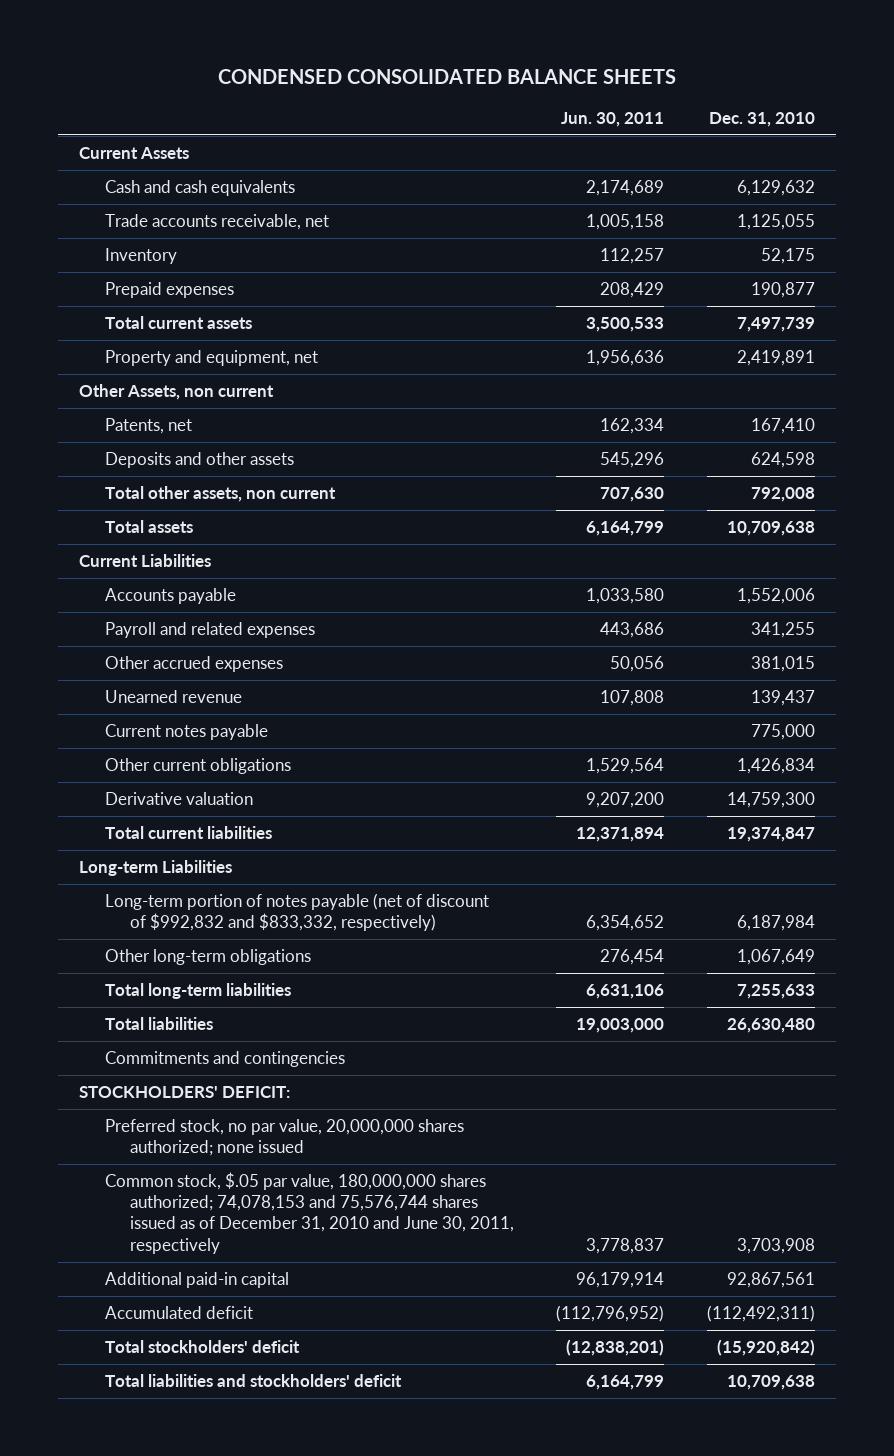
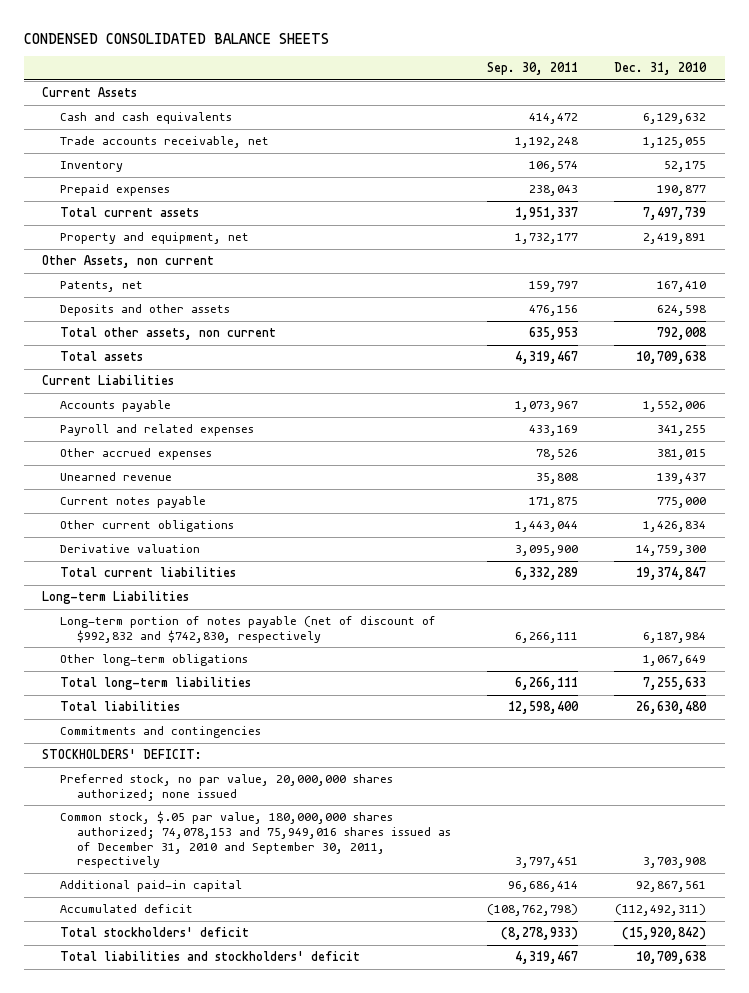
- | Jun. 30, 2011 | Dec. 31, 2010
+ | Sep. 30, 2011 | Dec. 31, 2010
- Long-term portion of notes payable (net of discount of $992,832 and $833,332, respectively) | 6,354,652 | 6,187,984
+ Long-term portion of notes payable (net of discount of $992,832 and $742,830, respectively | 6,266,111 | 6,187,984
- Common stock, $.05 par value, 180,000,000 shares authorized; 74,078,153 and 75,576,744 shares issued as of December 31, 2010 and June 30, 2011, respectively | 3,778,837 | 3,703,908
+ Common stock, $.05 par value, 180,000,000 shares authorized; 74,078,153 and 75,949,016 shares issued as of December 31, 2010 and September 30, 2011, respectively | 3,797,451 | 3,703,908

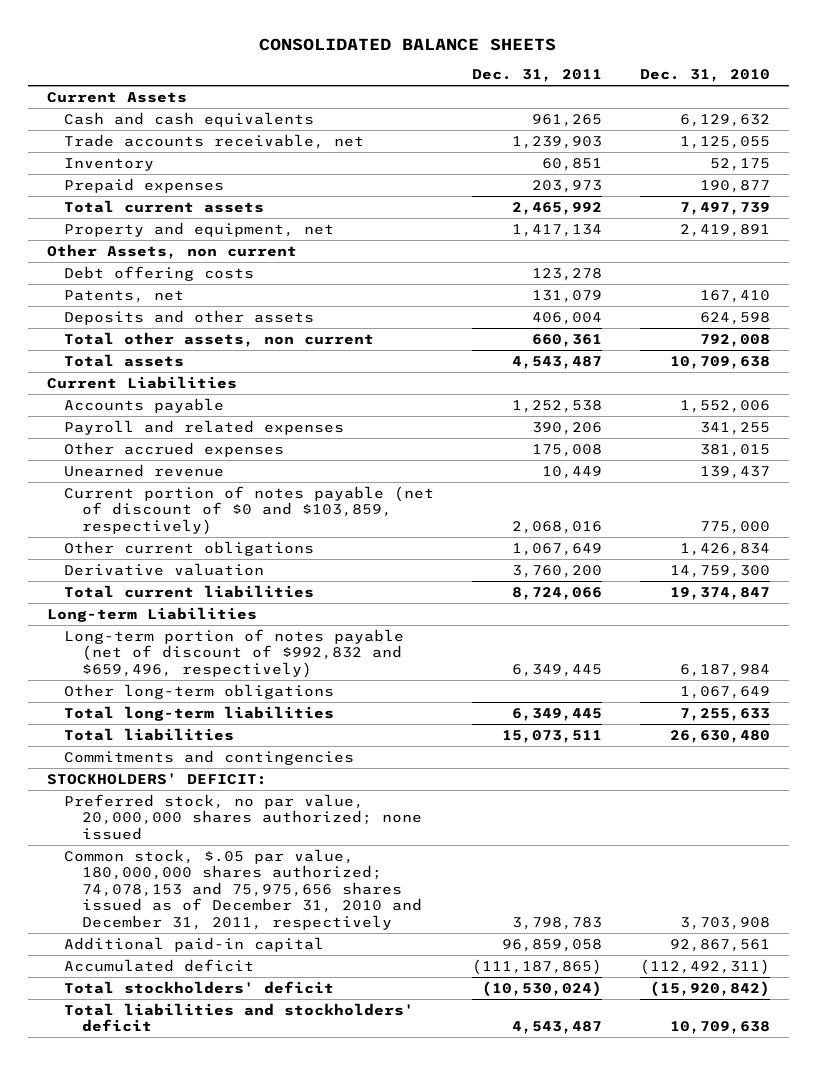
- CONDENSED CONSOLIDATED BALANCE SHEETS
+ CONSOLIDATED BALANCE SHEETS
- | Sep. 30, 2011 | Dec. 31, 2010
+ | Dec. 31, 2011 | Dec. 31, 2010
+ Debt offering costs | 123,278 |
- Current notes payable | 171,875 | 775,000
+ Current portion of notes payable (net of discount of $0 and $103,859, respectively) | 2,068,016 | 775,000
- Long-term portion of notes payable (net of discount of $992,832 and $742,830, respectively | 6,266,111 | 6,187,984
+ Long-term portion of notes payable (net of discount of $992,832 and $659,496, respectively) | 6,349,445 | 6,187,984
- Common stock, $.05 par value, 180,000,000 shares authorized; 74,078,153 and 75,949,016 shares issued as of December 31, 2010 and September 30, 2011, respectively | 3,797,451 | 3,703,908
+ Common stock, $.05 par value, 180,000,000 shares authorized; 74,078,153 and 75,975,656 shares issued as of December 31, 2010 and December 31, 2011, respectively | 3,798,783 | 3,703,908

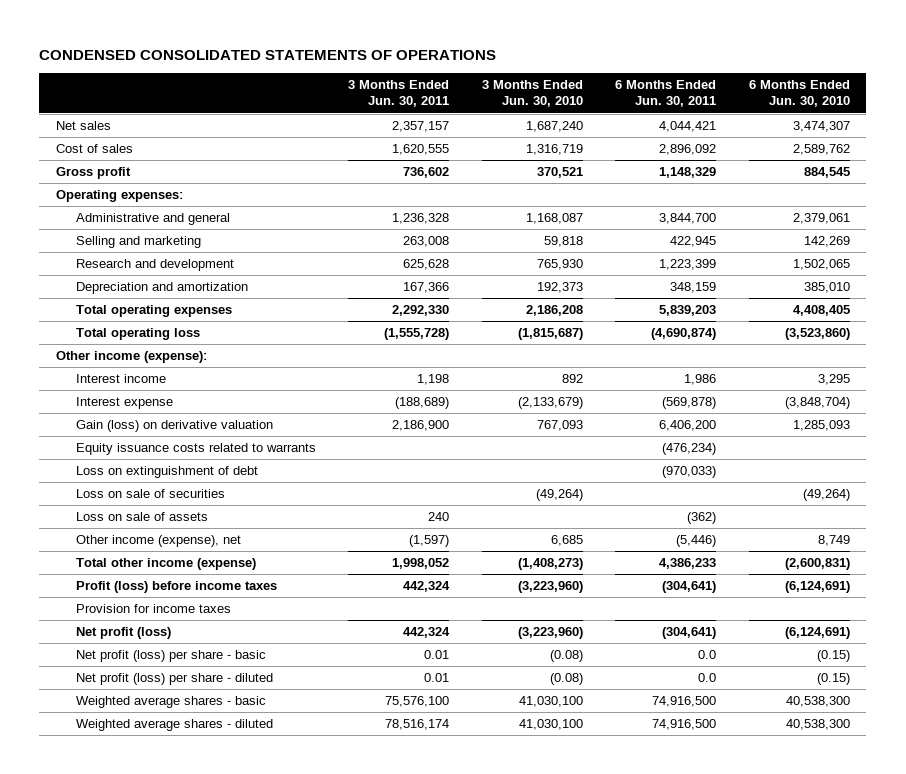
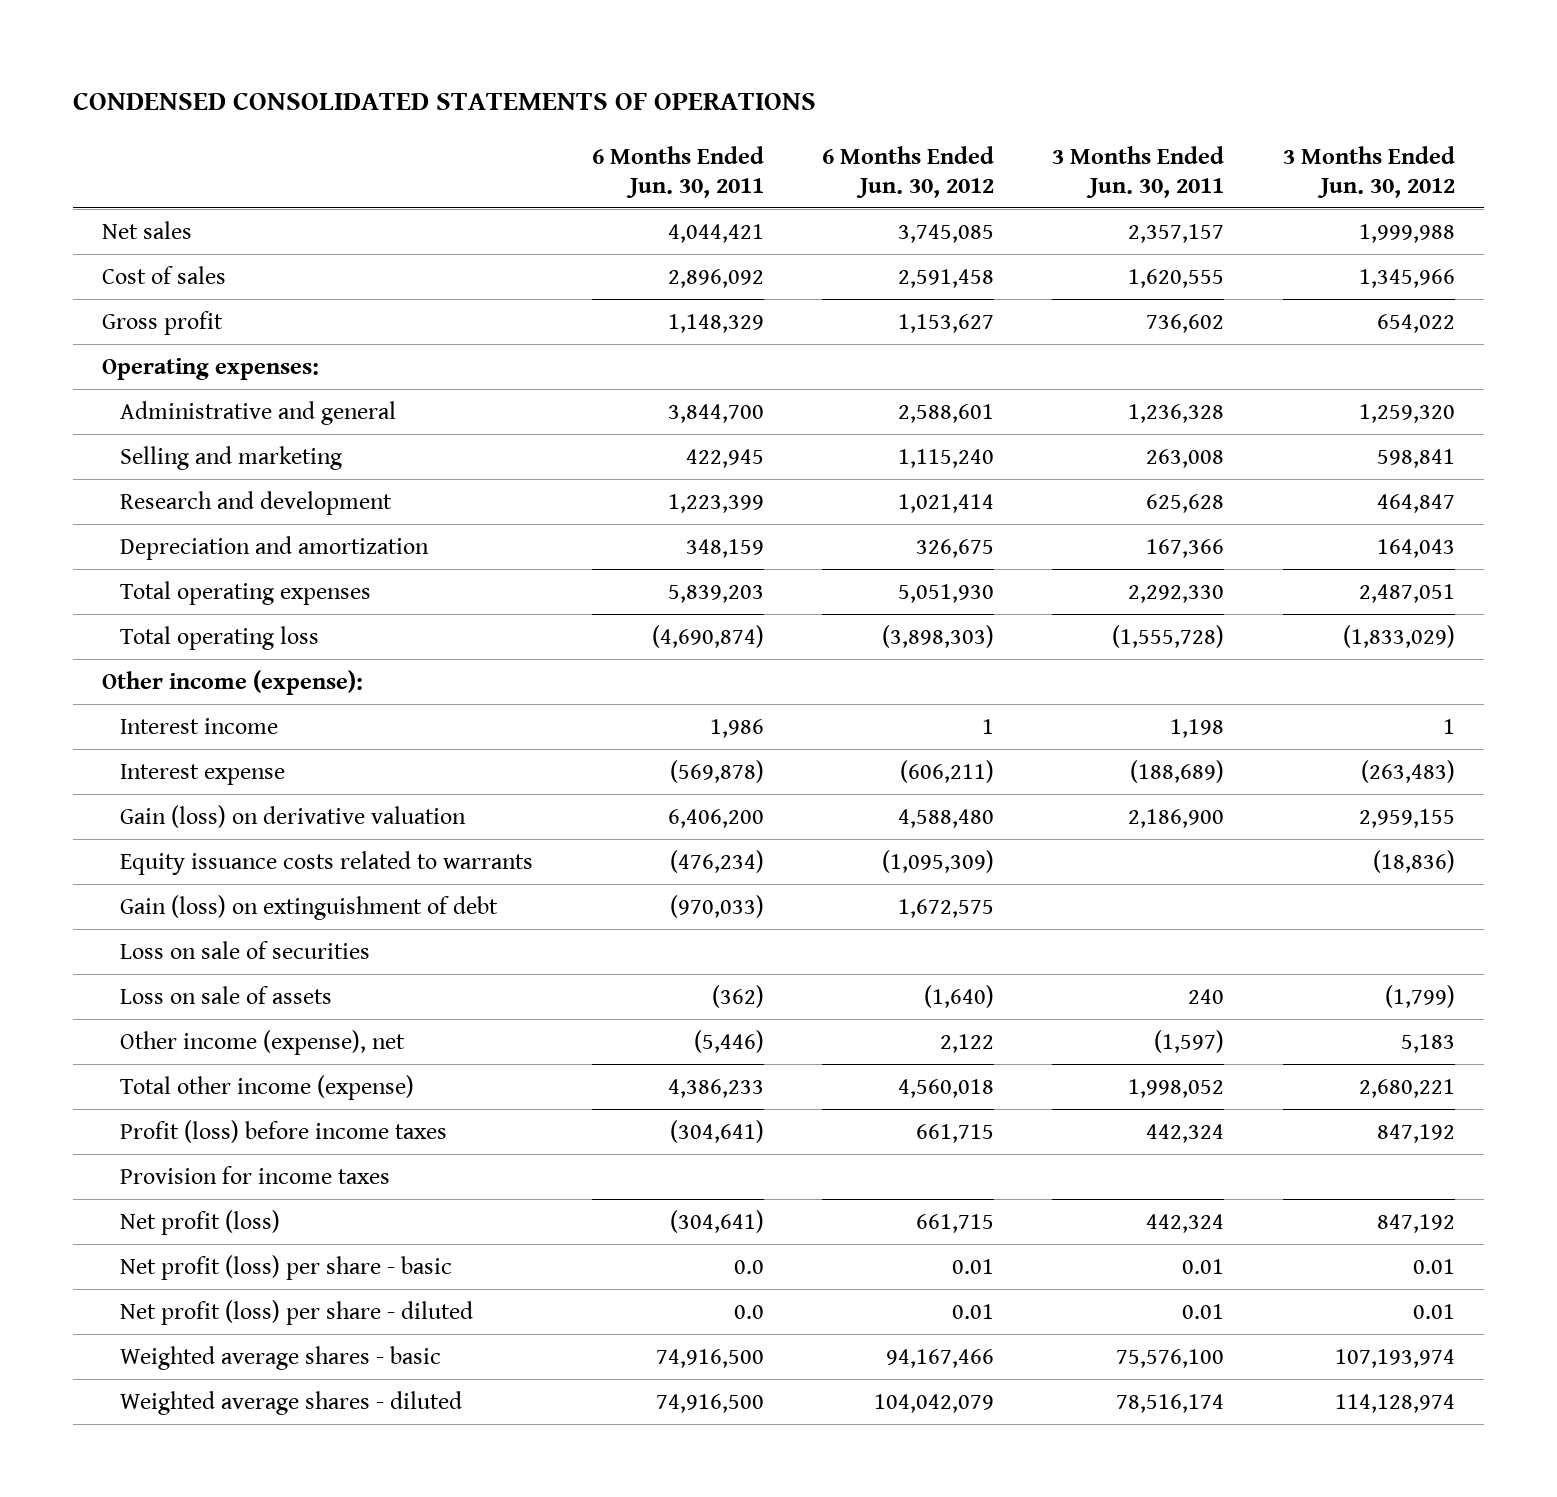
- | 3 Months Ended Jun. 30, 2011 | 3 Months Ended Jun. 30, 2010 | 6 Months Ended Jun. 30, 2011 | 6 Months Ended Jun. 30, 2010
+ | 6 Months Ended Jun. 30, 2011 | 6 Months Ended Jun. 30, 2012 | 3 Months Ended Jun. 30, 2011 | 3 Months Ended Jun. 30, 2012
- Loss on extinguishment of debt | | | (970,033) |
+ Gain (loss) on extinguishment of debt | (970,033) | 1,672,575 | |

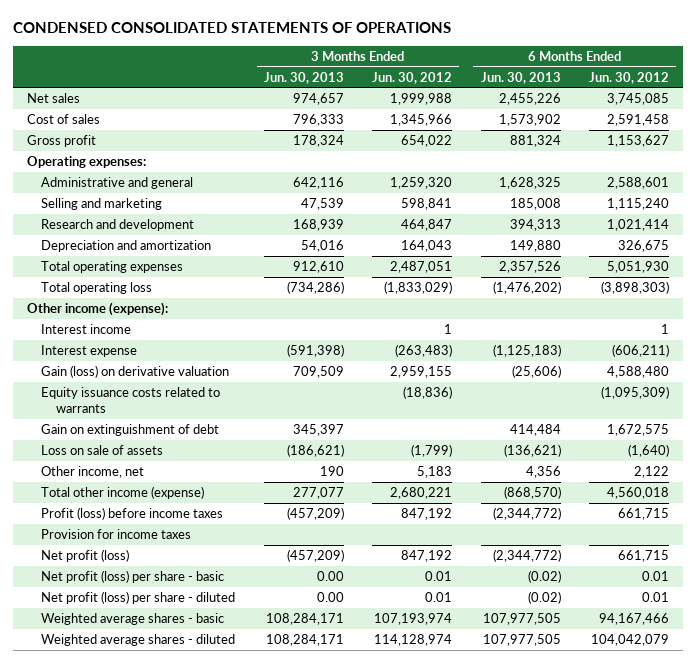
- | 6 Months Ended Jun. 30, 2011 | 6 Months Ended Jun. 30, 2012 | 3 Months Ended Jun. 30, 2011 | 3 Months Ended Jun. 30, 2012
+ | 3 Months Ended Jun. 30, 2013 | 3 Months Ended Jun. 30, 2012 | 6 Months Ended Jun. 30, 2013 | 6 Months Ended Jun. 30, 2012
- Gain (loss) on extinguishment of debt | (970,033) | 1,672,575 | |
- Loss on sale of securities
+ Gain on extinguishment of debt | 345,397 | | 414,484 | 1,672,575
- Other income (expense), net | (5,446) | 2,122 | (1,597) | 5,183
+ Other income, net | 190 | 5,183 | 4,356 | 2,122

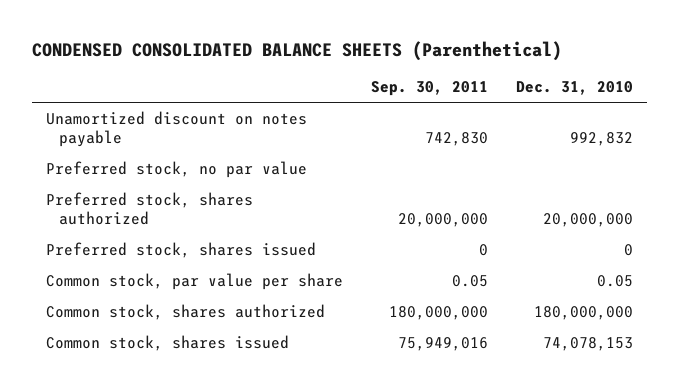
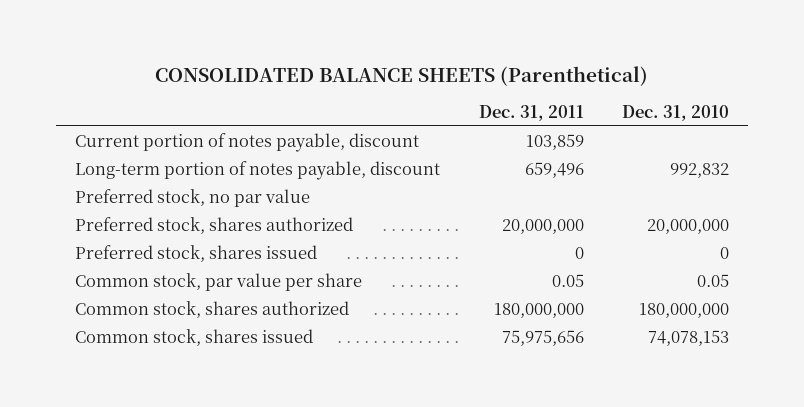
- CONDENSED CONSOLIDATED BALANCE SHEETS (Parenthetical)
+ CONSOLIDATED BALANCE SHEETS (Parenthetical)
- | Sep. 30, 2011 | Dec. 31, 2010
+ | Dec. 31, 2011 | Dec. 31, 2010
- Unamortized discount on notes payable | 742,830 | 992,832
+ Current portion of notes payable, discount | 103,859 |
+ Long-term portion of notes payable, discount | 659,496 | 992,832

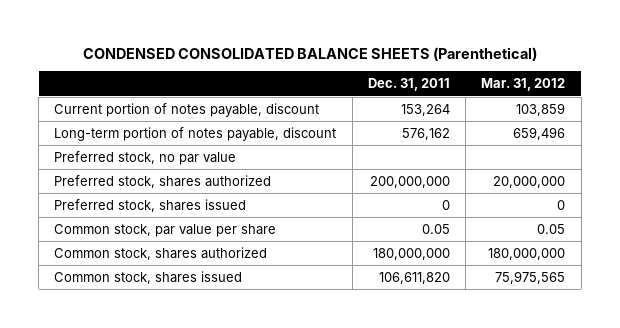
- CONSOLIDATED BALANCE SHEETS (Parenthetical)
+ CONDENSED CONSOLIDATED BALANCE SHEETS (Parenthetical)
- | Dec. 31, 2011 | Dec. 31, 2010
+ | Dec. 31, 2011 | Mar. 31, 2012
- Current portion of notes payable, discount | 103,859 |
- Long-term portion of notes payable, discount | 659,496 | 992,832
+ Current portion of notes payable, discount | 153,264 | 103,859
+ Long-term portion of notes payable, discount | 576,162 | 659,496
- Preferred stock, shares authorized | 20,000,000 | 20,000,000
+ Preferred stock, shares authorized | 200,000,000 | 20,000,000
- Common stock, shares issued | 75,975,656 | 74,078,153
+ Common stock, shares issued | 106,611,820 | 75,975,565

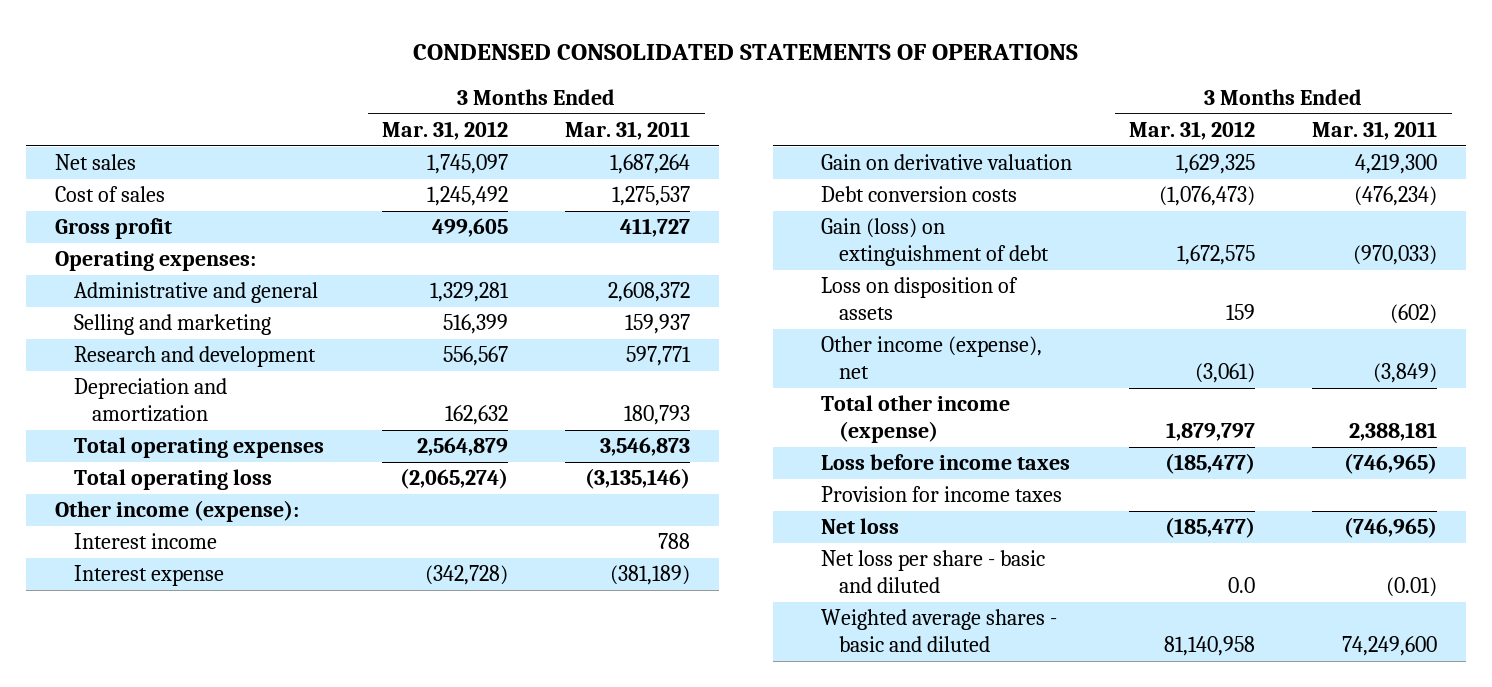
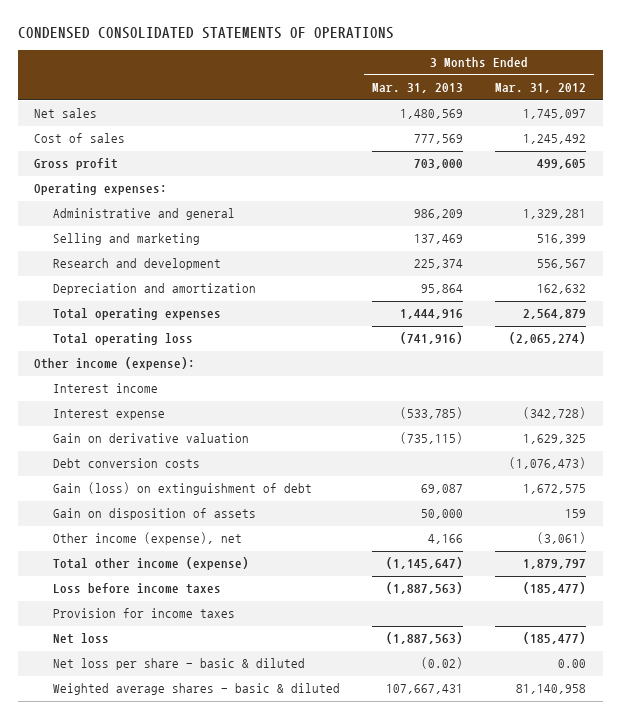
- | 3 Months Ended Mar. 31, 2012 | 3 Months Ended Mar. 31, 2011
+ | 3 Months Ended Mar. 31, 2013 | 3 Months Ended Mar. 31, 2012
- Loss on disposition of assets | 159 | (602)
+ Gain on disposition of assets | 50,000 | 159
- Net loss per share - basic and diluted | 0.0 | (0.01)
- Weighted average shares - basic and diluted | 81,140,958 | 74,249,600
+ Net loss per share - basic & diluted | (0.02) | 0.00
+ Weighted average shares - basic & diluted | 107,667,431 | 81,140,958

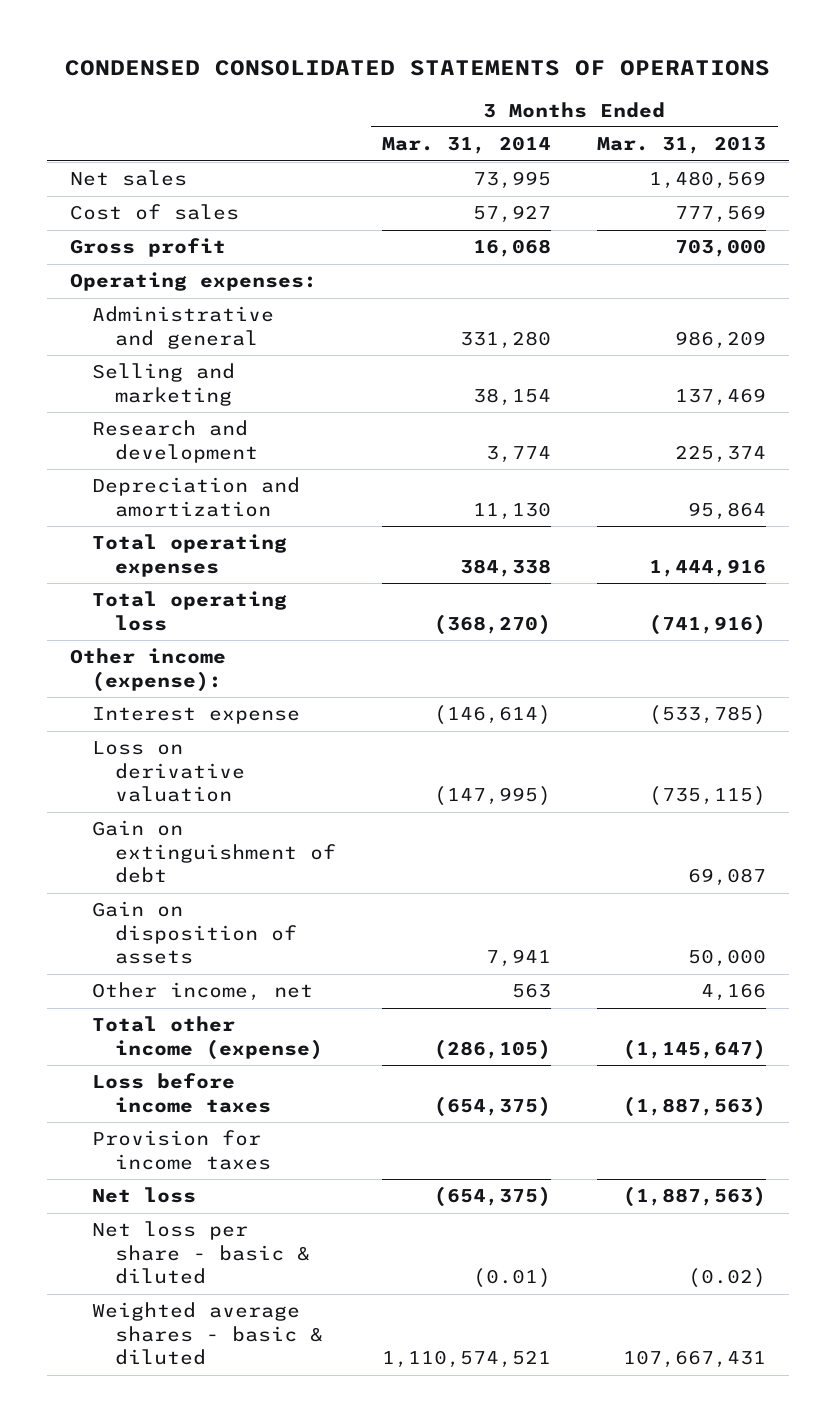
- | 3 Months Ended Mar. 31, 2013 | 3 Months Ended Mar. 31, 2012
+ | 3 Months Ended Mar. 31, 2014 | 3 Months Ended Mar. 31, 2013
- Interest income
- Gain on derivative valuation | (735,115) | 1,629,325
- Debt conversion costs | | (1,076,473)
- Gain (loss) on extinguishment of debt | 69,087 | 1,672,575
+ Loss on derivative valuation | (147,995) | (735,115)
+ Gain on extinguishment of debt | | 69,087
- Other income (expense), net | 4,166 | (3,061)
+ Other income, net | 563 | 4,166

